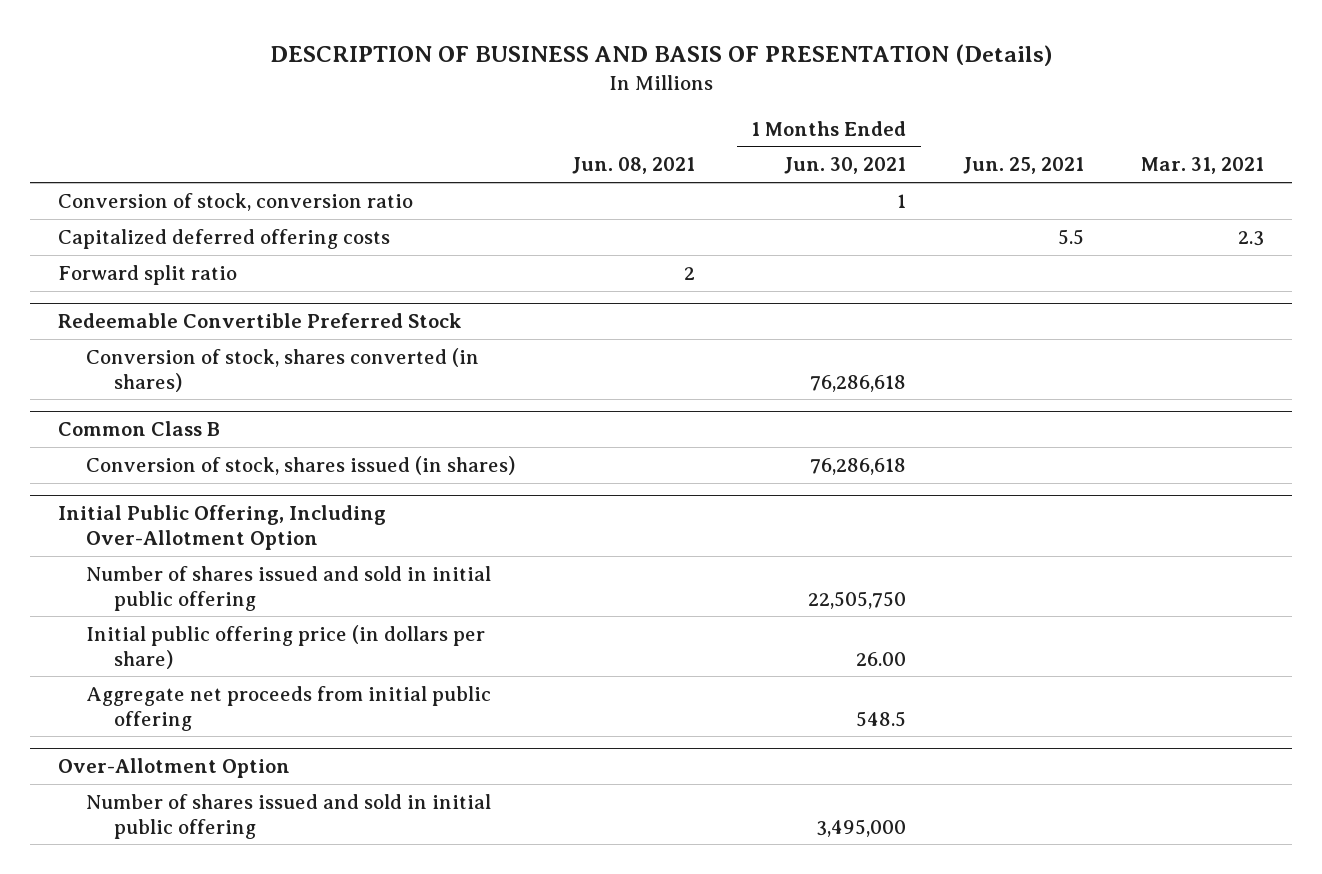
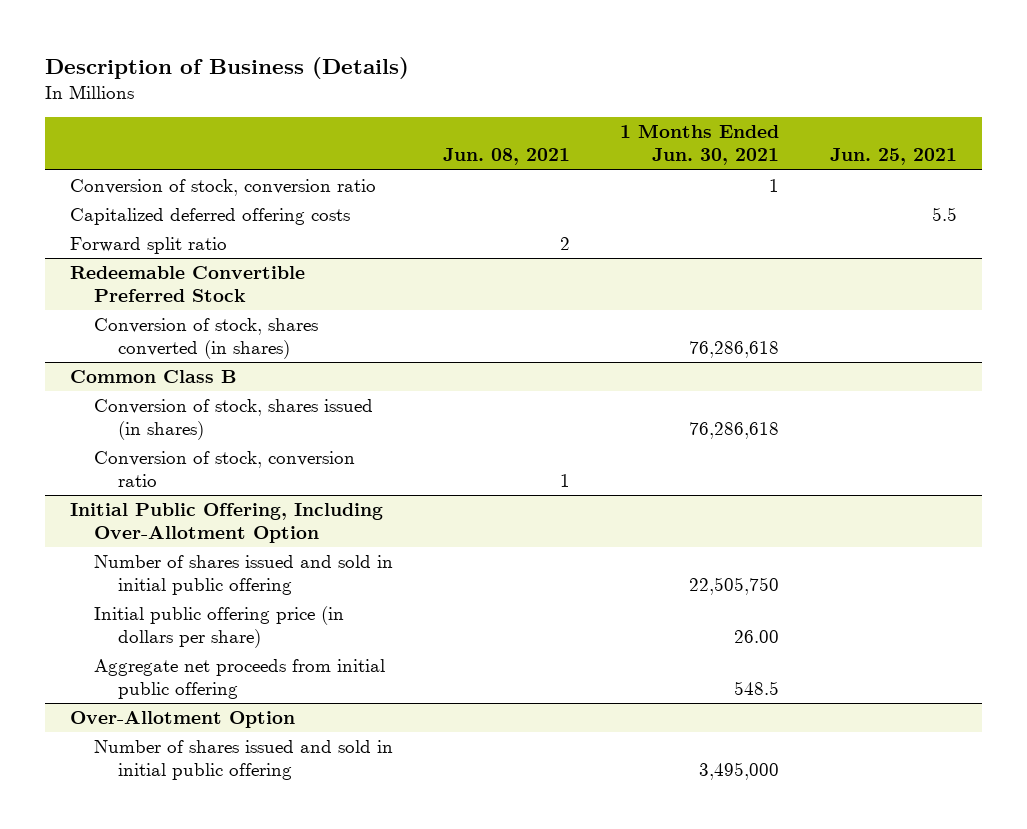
- DESCRIPTION OF BUSINESS AND BASIS OF PRESENTATION (Details)
+ Description of Business (Details)
- | Jun. 08, 2021 | 1 Months Ended Jun. 30, 2021 | Jun. 25, 2021 | Mar. 31, 2021
+ | Jun. 08, 2021 | 1 Months Ended Jun. 30, 2021 | Jun. 25, 2021
@ Common Class B
+ Conversion of stock, conversion ratio | 1 | |

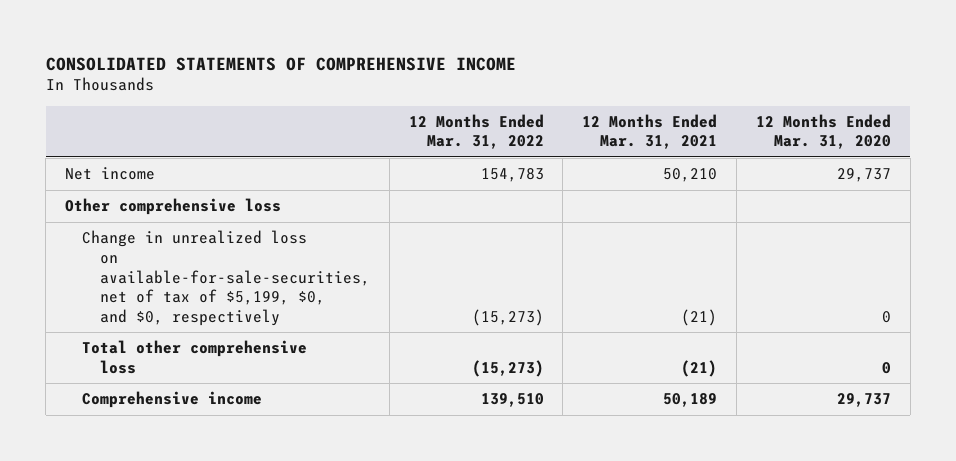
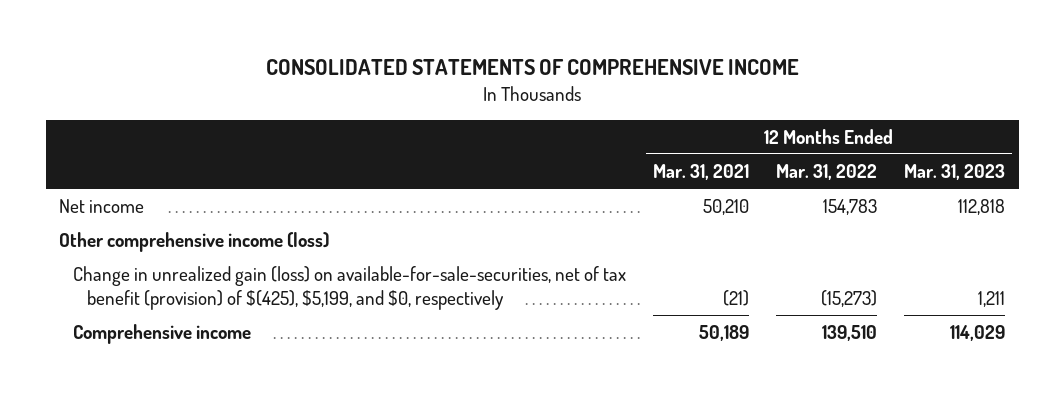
- | 12 Months Ended Mar. 31, 2022 | 12 Months Ended Mar. 31, 2021 | 12 Months Ended Mar. 31, 2020
+ | 12 Months Ended Mar. 31, 2021 | 12 Months Ended Mar. 31, 2022 | 12 Months Ended Mar. 31, 2023
- Other comprehensive loss
- Change in unrealized loss on available-for-sale-securities, net of tax of $5,199, $0, and $0, respectively | (15,273) | (21) | 0
- Total other comprehensive loss | (15,273) | (21) | 0
+ Other comprehensive income (loss)
+ Change in unrealized gain (loss) on available-for-sale-securities, net of tax benefit (provision) of $(425), $5,199, and $0, respectively | (21) | (15,273) | 1,211

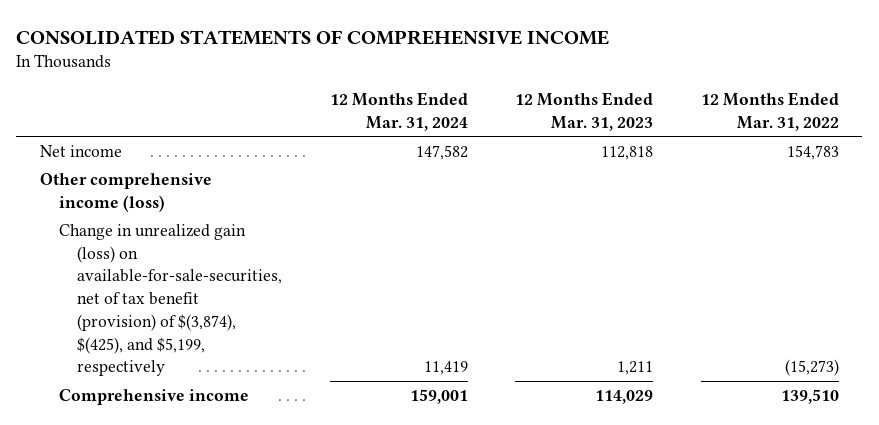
- | 12 Months Ended Mar. 31, 2021 | 12 Months Ended Mar. 31, 2022 | 12 Months Ended Mar. 31, 2023
+ | 12 Months Ended Mar. 31, 2024 | 12 Months Ended Mar. 31, 2023 | 12 Months Ended Mar. 31, 2022
- Change in unrealized gain (loss) on available-for-sale-securities, net of tax benefit (provision) of $(425), $5,199, and $0, respectively | (21) | (15,273) | 1,211
+ Change in unrealized gain (loss) on available-for-sale-securities, net of tax benefit (provision) of $(3,874), $(425), and $5,199, respectively | 11,419 | 1,211 | (15,273)

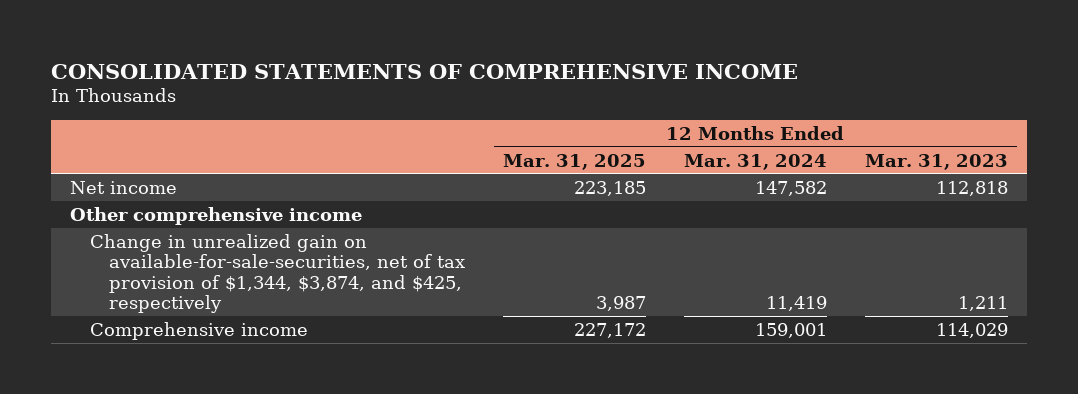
- | 12 Months Ended Mar. 31, 2024 | 12 Months Ended Mar. 31, 2023 | 12 Months Ended Mar. 31, 2022
+ | 12 Months Ended Mar. 31, 2025 | 12 Months Ended Mar. 31, 2024 | 12 Months Ended Mar. 31, 2023
- Other comprehensive income (loss)
- Change in unrealized gain (loss) on available-for-sale-securities, net of tax benefit (provision) of $(3,874), $(425), and $5,199, respectively | 11,419 | 1,211 | (15,273)
+ Other comprehensive income
+ Change in unrealized gain on available-for-sale-securities, net of tax provision of $1,344, $3,874, and $425, respectively | 3,987 | 11,419 | 1,211

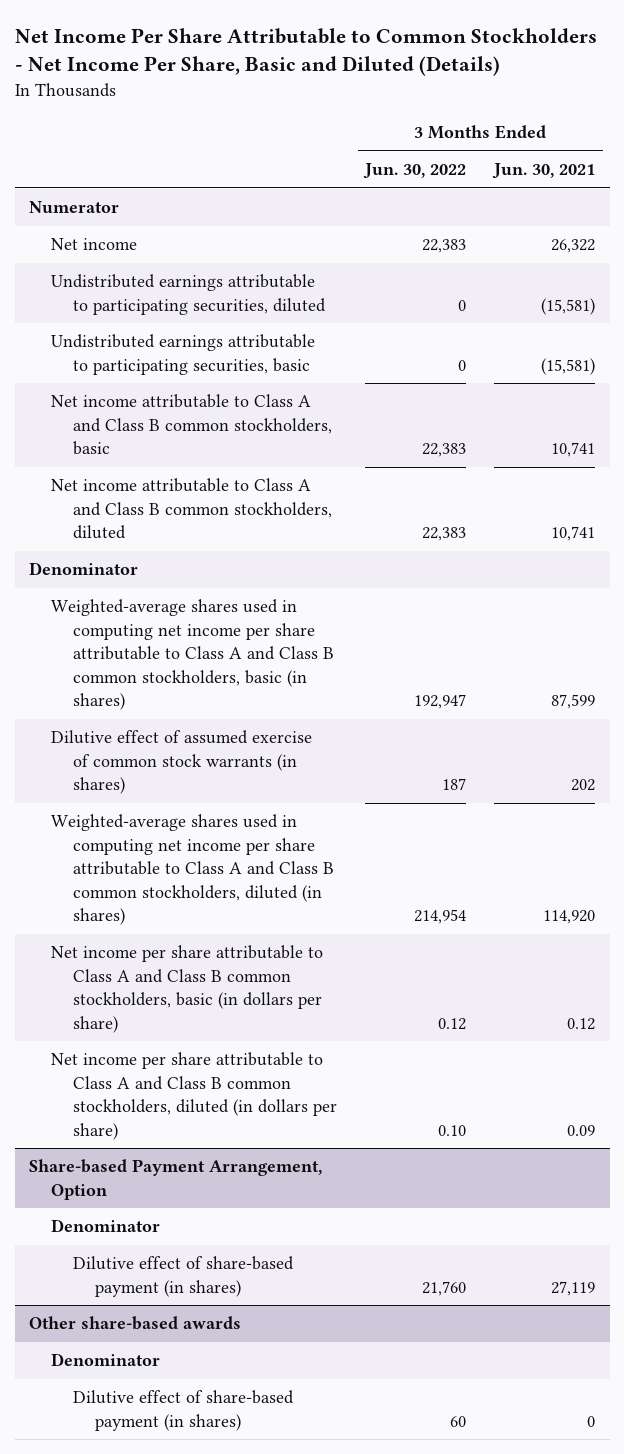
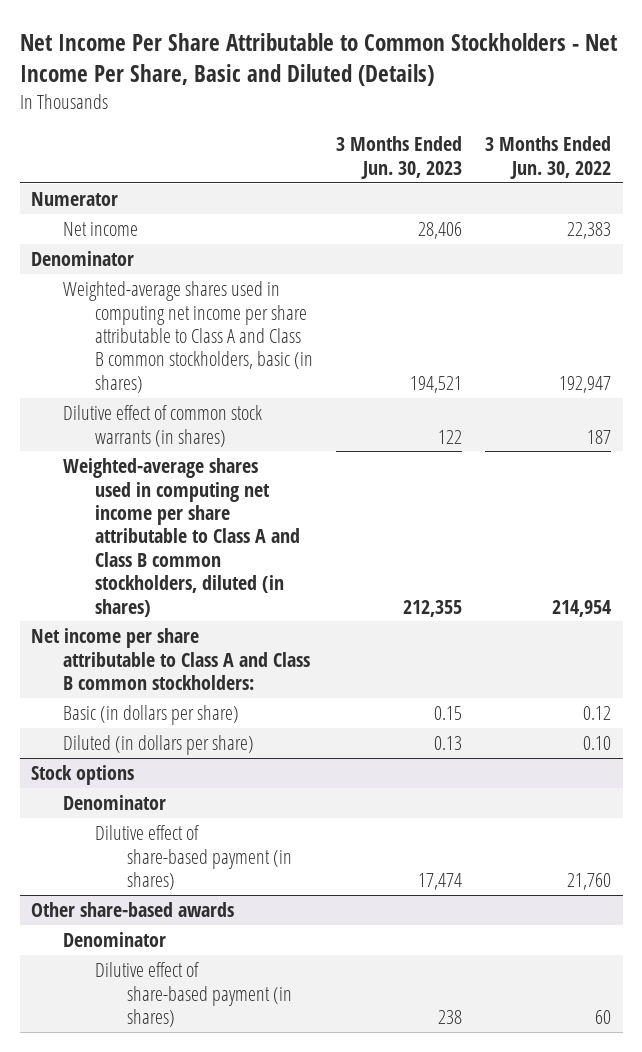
- | 3 Months Ended Jun. 30, 2022 | 3 Months Ended Jun. 30, 2021
+ | 3 Months Ended Jun. 30, 2023 | 3 Months Ended Jun. 30, 2022
- Undistributed earnings attributable to participating securities, diluted | 0 | (15,581)
- Undistributed earnings attributable to participating securities, basic | 0 | (15,581)
- Net income attributable to Class A and Class B common stockholders, basic | 22,383 | 10,741
- Net income attributable to Class A and Class B common stockholders, diluted | 22,383 | 10,741
- Dilutive effect of assumed exercise of common stock warrants (in shares) | 187 | 202
+ Dilutive effect of common stock warrants (in shares) | 122 | 187
- Net income per share attributable to Class A and Class B common stockholders, basic (in dollars per share) | 0.12 | 0.12
- Net income per share attributable to Class A and Class B common stockholders, diluted (in dollars per share) | 0.10 | 0.09
- Share-based Payment Arrangement, Option
+ Net income per share attributable to Class A and Class B common stockholders:
+ Basic (in dollars per share) | 0.15 | 0.12
+ Diluted (in dollars per share) | 0.13 | 0.10
+ Stock options

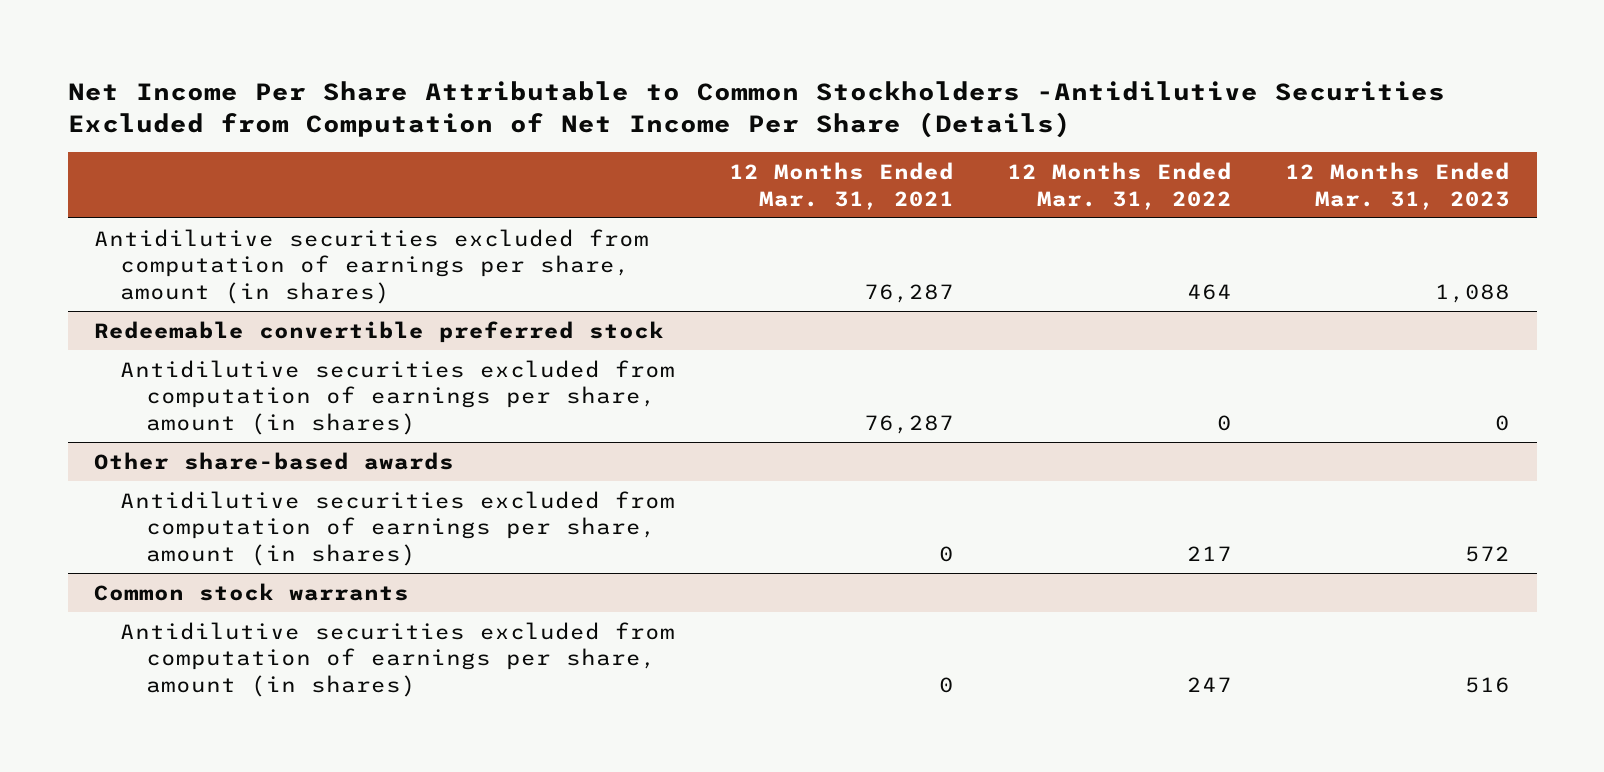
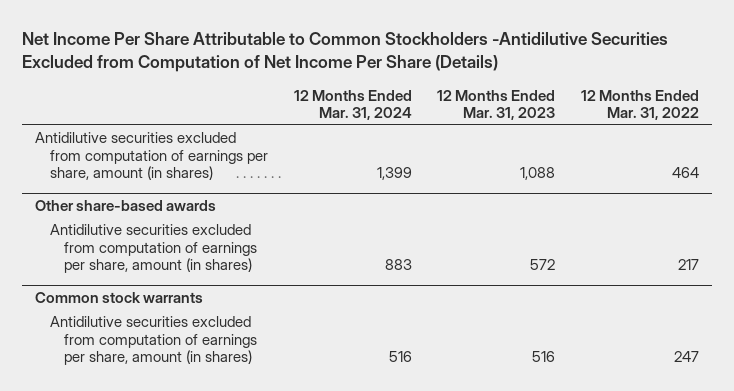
- | 12 Months Ended Mar. 31, 2021 | 12 Months Ended Mar. 31, 2022 | 12 Months Ended Mar. 31, 2023
+ | 12 Months Ended Mar. 31, 2024 | 12 Months Ended Mar. 31, 2023 | 12 Months Ended Mar. 31, 2022
- Redeemable convertible preferred stock
- Antidilutive securities excluded from computation of earnings per share, amount (in shares) | 76,287 | 0 | 0

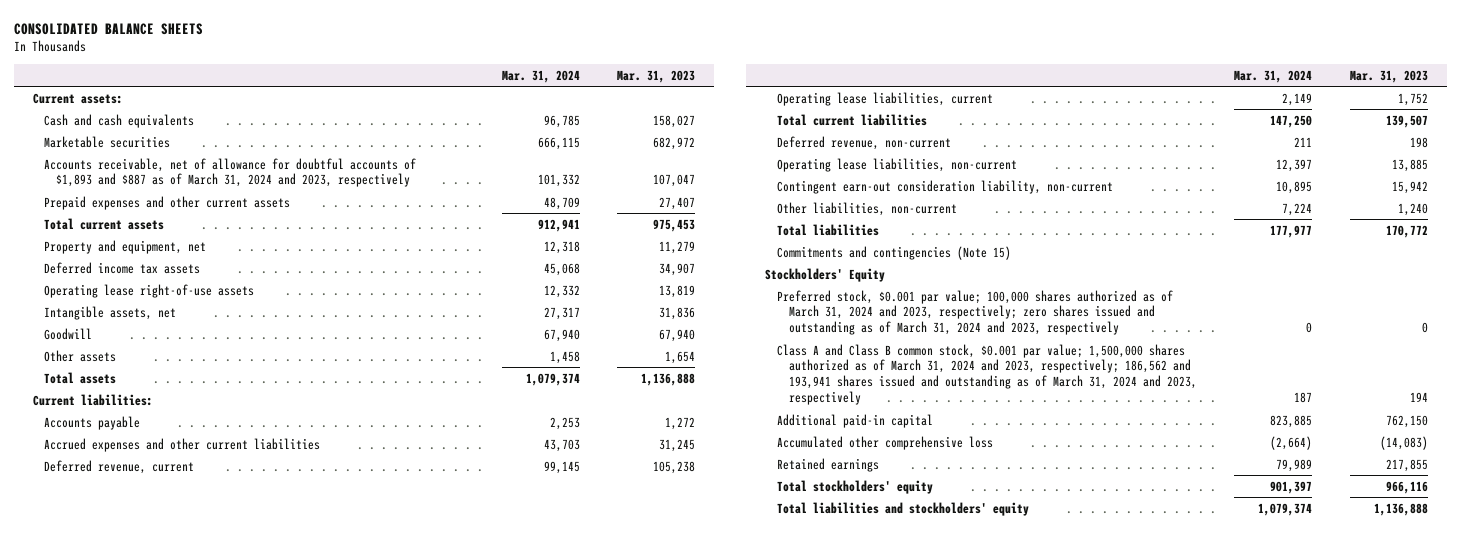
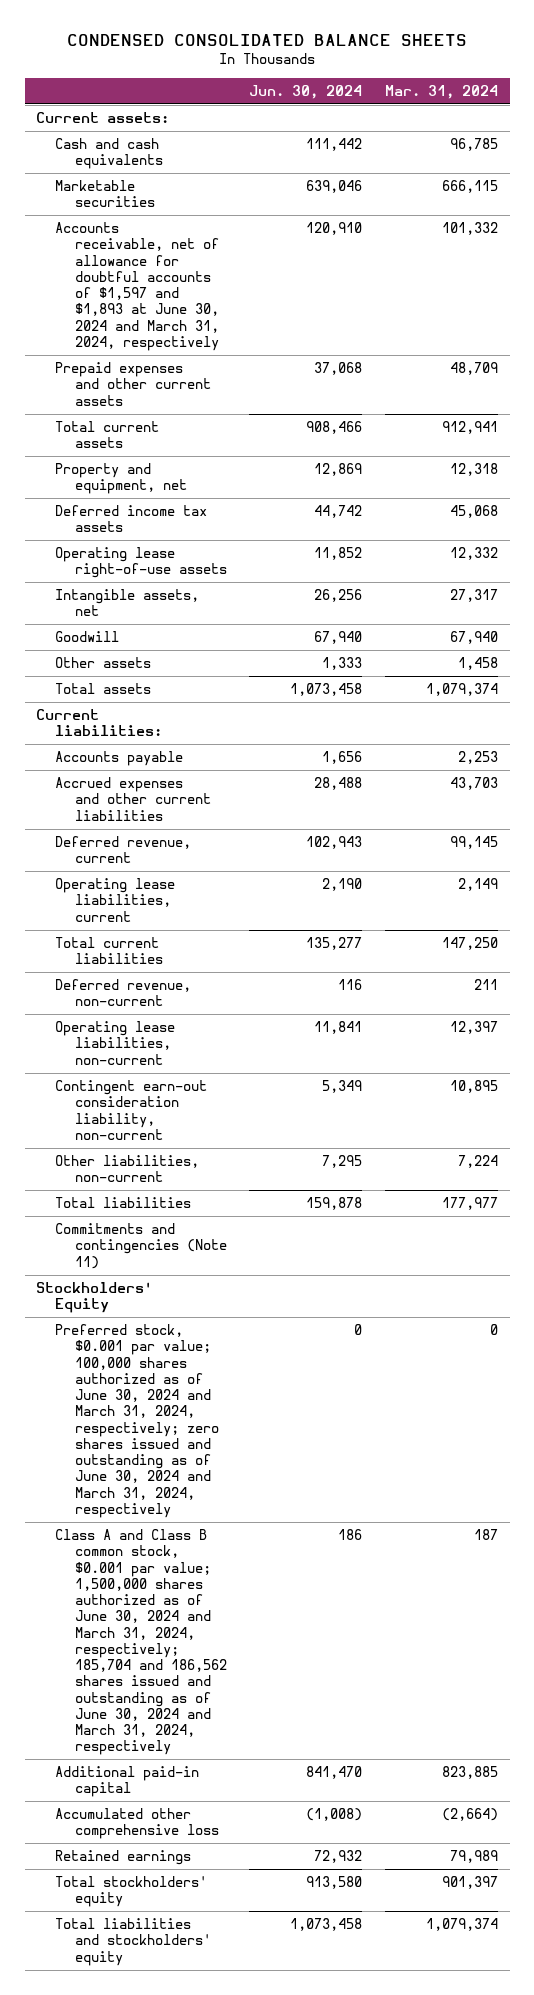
- CONSOLIDATED BALANCE SHEETS
+ CONDENSED CONSOLIDATED BALANCE SHEETS
- | Mar. 31, 2024 | Mar. 31, 2023
+ | Jun. 30, 2024 | Mar. 31, 2024
- Accounts receivable, net of allowance for doubtful accounts of $1,893 and $887 as of March 31, 2024 and 2023, respectively | 101,332 | 107,047
+ Accounts receivable, net of allowance for doubtful accounts of $1,597 and $1,893 at June 30, 2024 and March 31, 2024, respectively | 120,910 | 101,332
- Commitments and contingencies (Note 15)
+ Commitments and contingencies (Note 11)
- Preferred stock, $0.001 par value; 100,000 shares authorized as of March 31, 2024 and 2023, respectively; zero shares issued and outstanding as of March 31, 2024 and 2023, respectively | 0 | 0
- Class A and Class B common stock, $0.001 par value; 1,500,000 shares authorized as of March 31, 2024 and 2023, respectively; 186,562 and 193,941 shares issued and outstanding as of March 31, 2024 and 2023, respectively | 187 | 194
+ Preferred stock, $0.001 par value; 100,000 shares authorized as of June 30, 2024 and March 31, 2024, respectively; zero shares issued and outstanding as of June 30, 2024 and March 31, 2024, respectively | 0 | 0
+ Class A and Class B common stock, $0.001 par value; 1,500,000 shares authorized as of June 30, 2024 and March 31, 2024, respectively; 185,704 and 186,562 shares issued and outstanding as of June 30, 2024 and March 31, 2024, respectively | 186 | 187

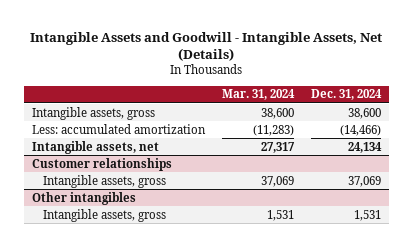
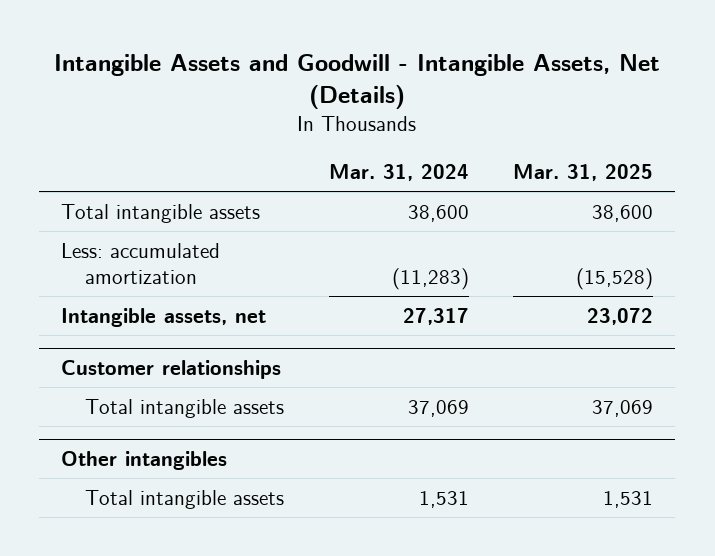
- | Mar. 31, 2024 | Dec. 31, 2024
+ | Mar. 31, 2024 | Mar. 31, 2025
- Intangible assets, gross | 38,600 | 38,600
+ Total intangible assets | 38,600 | 38,600
@ Customer relationships
- Intangible assets, gross | 37,069 | 37,069
+ Total intangible assets | 37,069 | 37,069
@ Other intangibles
- Intangible assets, gross | 1,531 | 1,531
+ Total intangible assets | 1,531 | 1,531

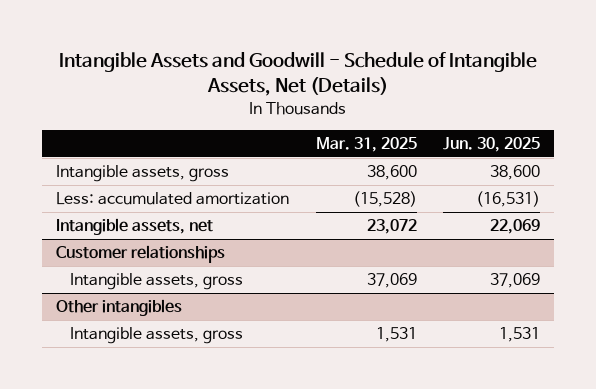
- Intangible Assets and Goodwill - Intangible Assets, Net (Details)
+ Intangible Assets and Goodwill - Schedule of Intangible Assets, Net (Details)
- | Mar. 31, 2024 | Mar. 31, 2025
+ | Mar. 31, 2025 | Jun. 30, 2025
- Total intangible assets | 38,600 | 38,600
+ Intangible assets, gross | 38,600 | 38,600
@ Customer relationships
- Total intangible assets | 37,069 | 37,069
+ Intangible assets, gross | 37,069 | 37,069
@ Other intangibles
- Total intangible assets | 1,531 | 1,531
+ Intangible assets, gross | 1,531 | 1,531

